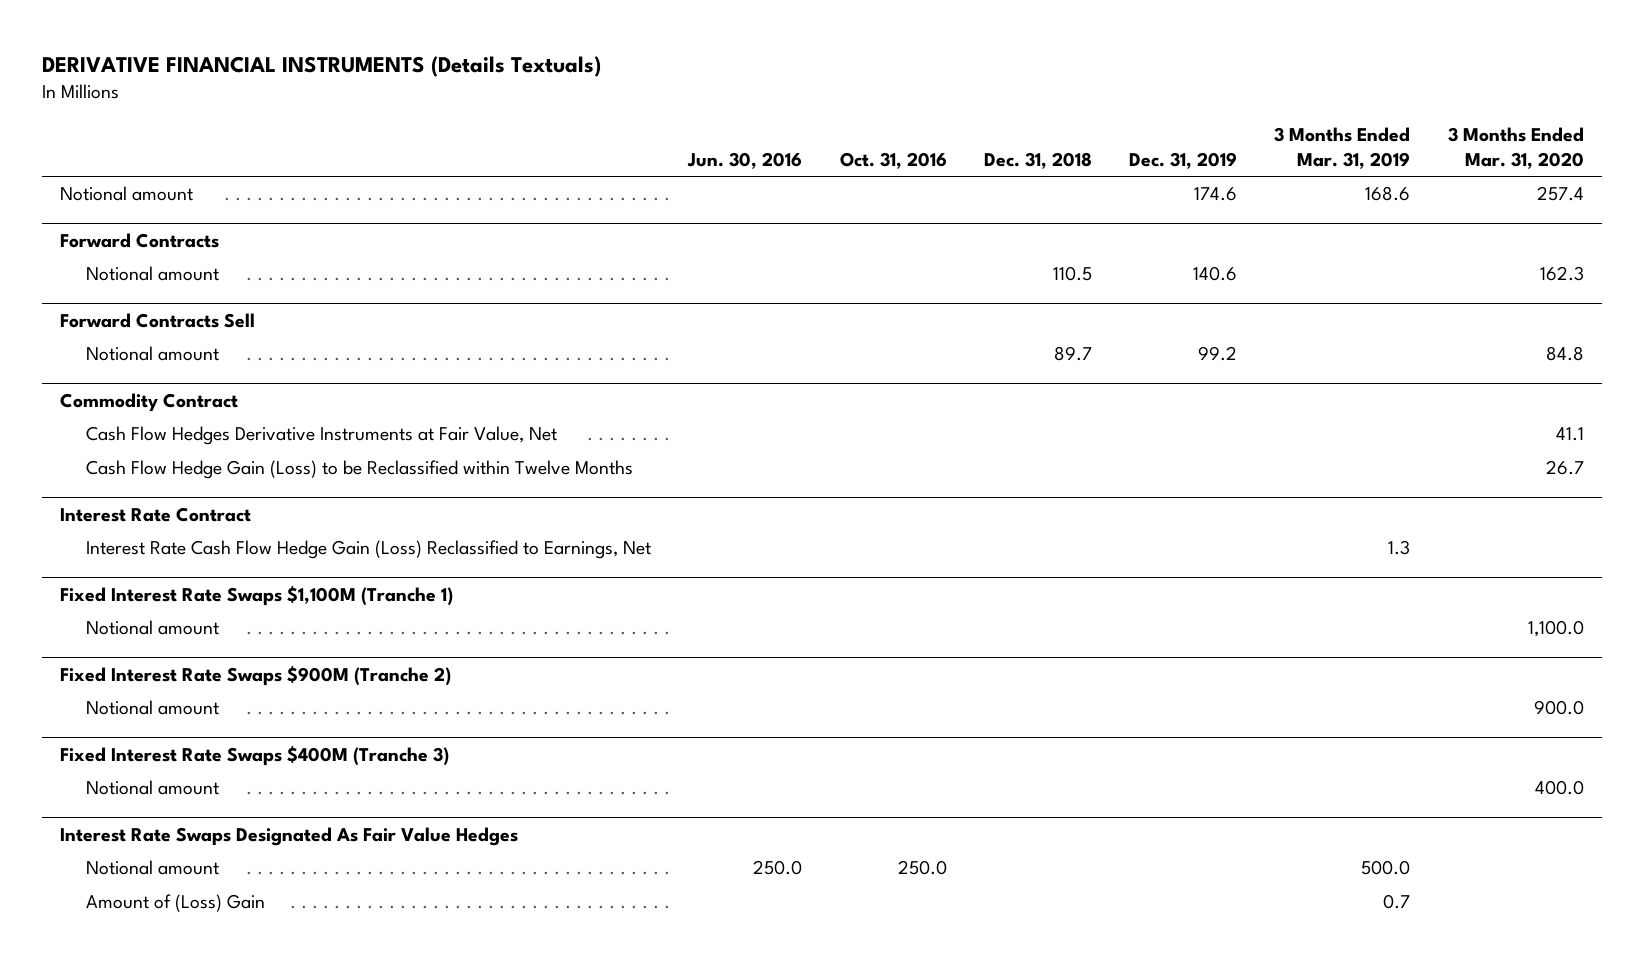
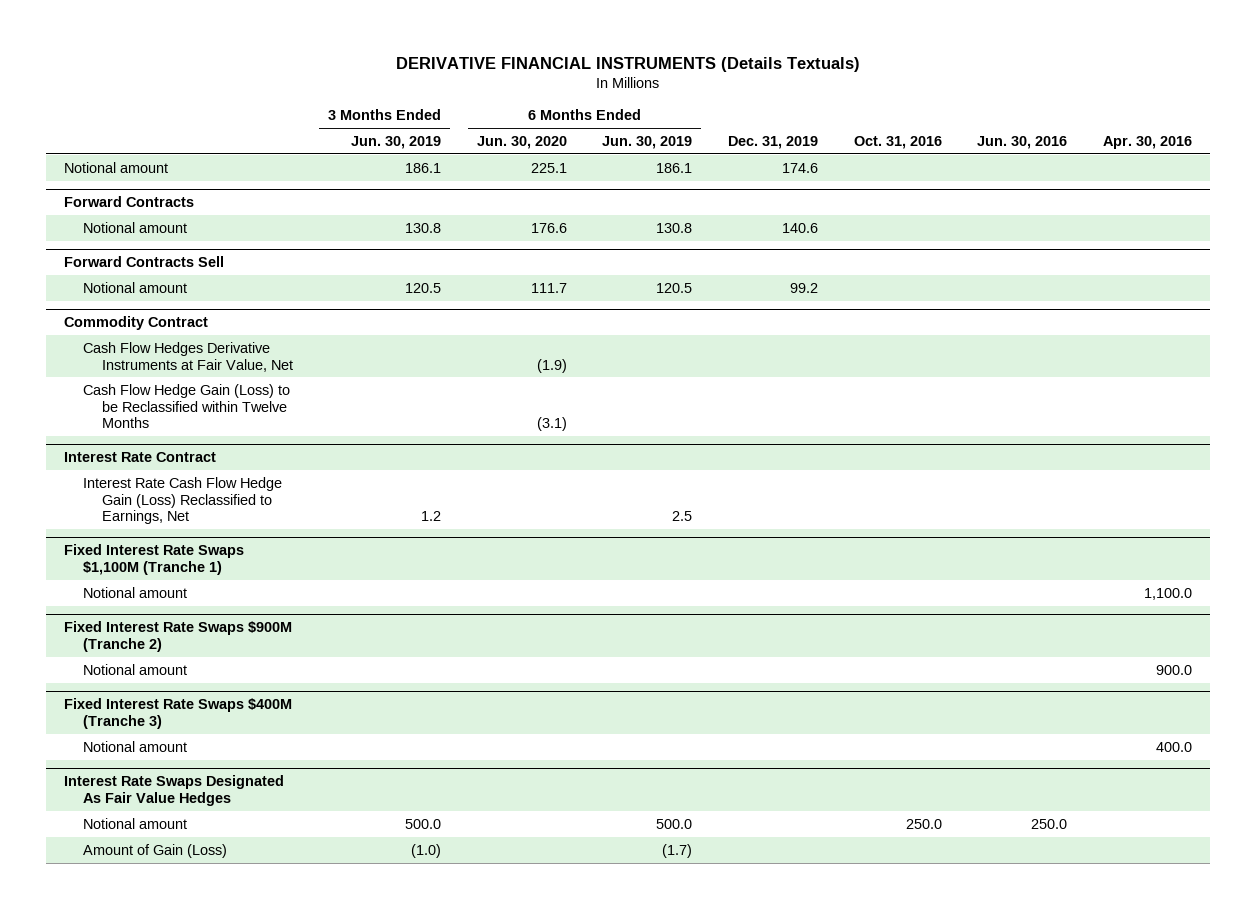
- | Jun. 30, 2016 | Oct. 31, 2016 | Dec. 31, 2018 | Dec. 31, 2019 | 3 Months Ended Mar. 31, 2019 | 3 Months Ended Mar. 31, 2020
+ | 3 Months Ended Jun. 30, 2019 | 6 Months Ended Jun. 30, 2020 | 6 Months Ended Jun. 30, 2019 | Dec. 31, 2019 | Oct. 31, 2016 | Jun. 30, 2016 | Apr. 30, 2016
@ Interest Rate Swaps Designated As Fair Value Hedges
- Amount of (Loss) Gain | | | | | 0.7 |
+ Amount of Gain (Loss) | (1.0) | | (1.7) | | | |

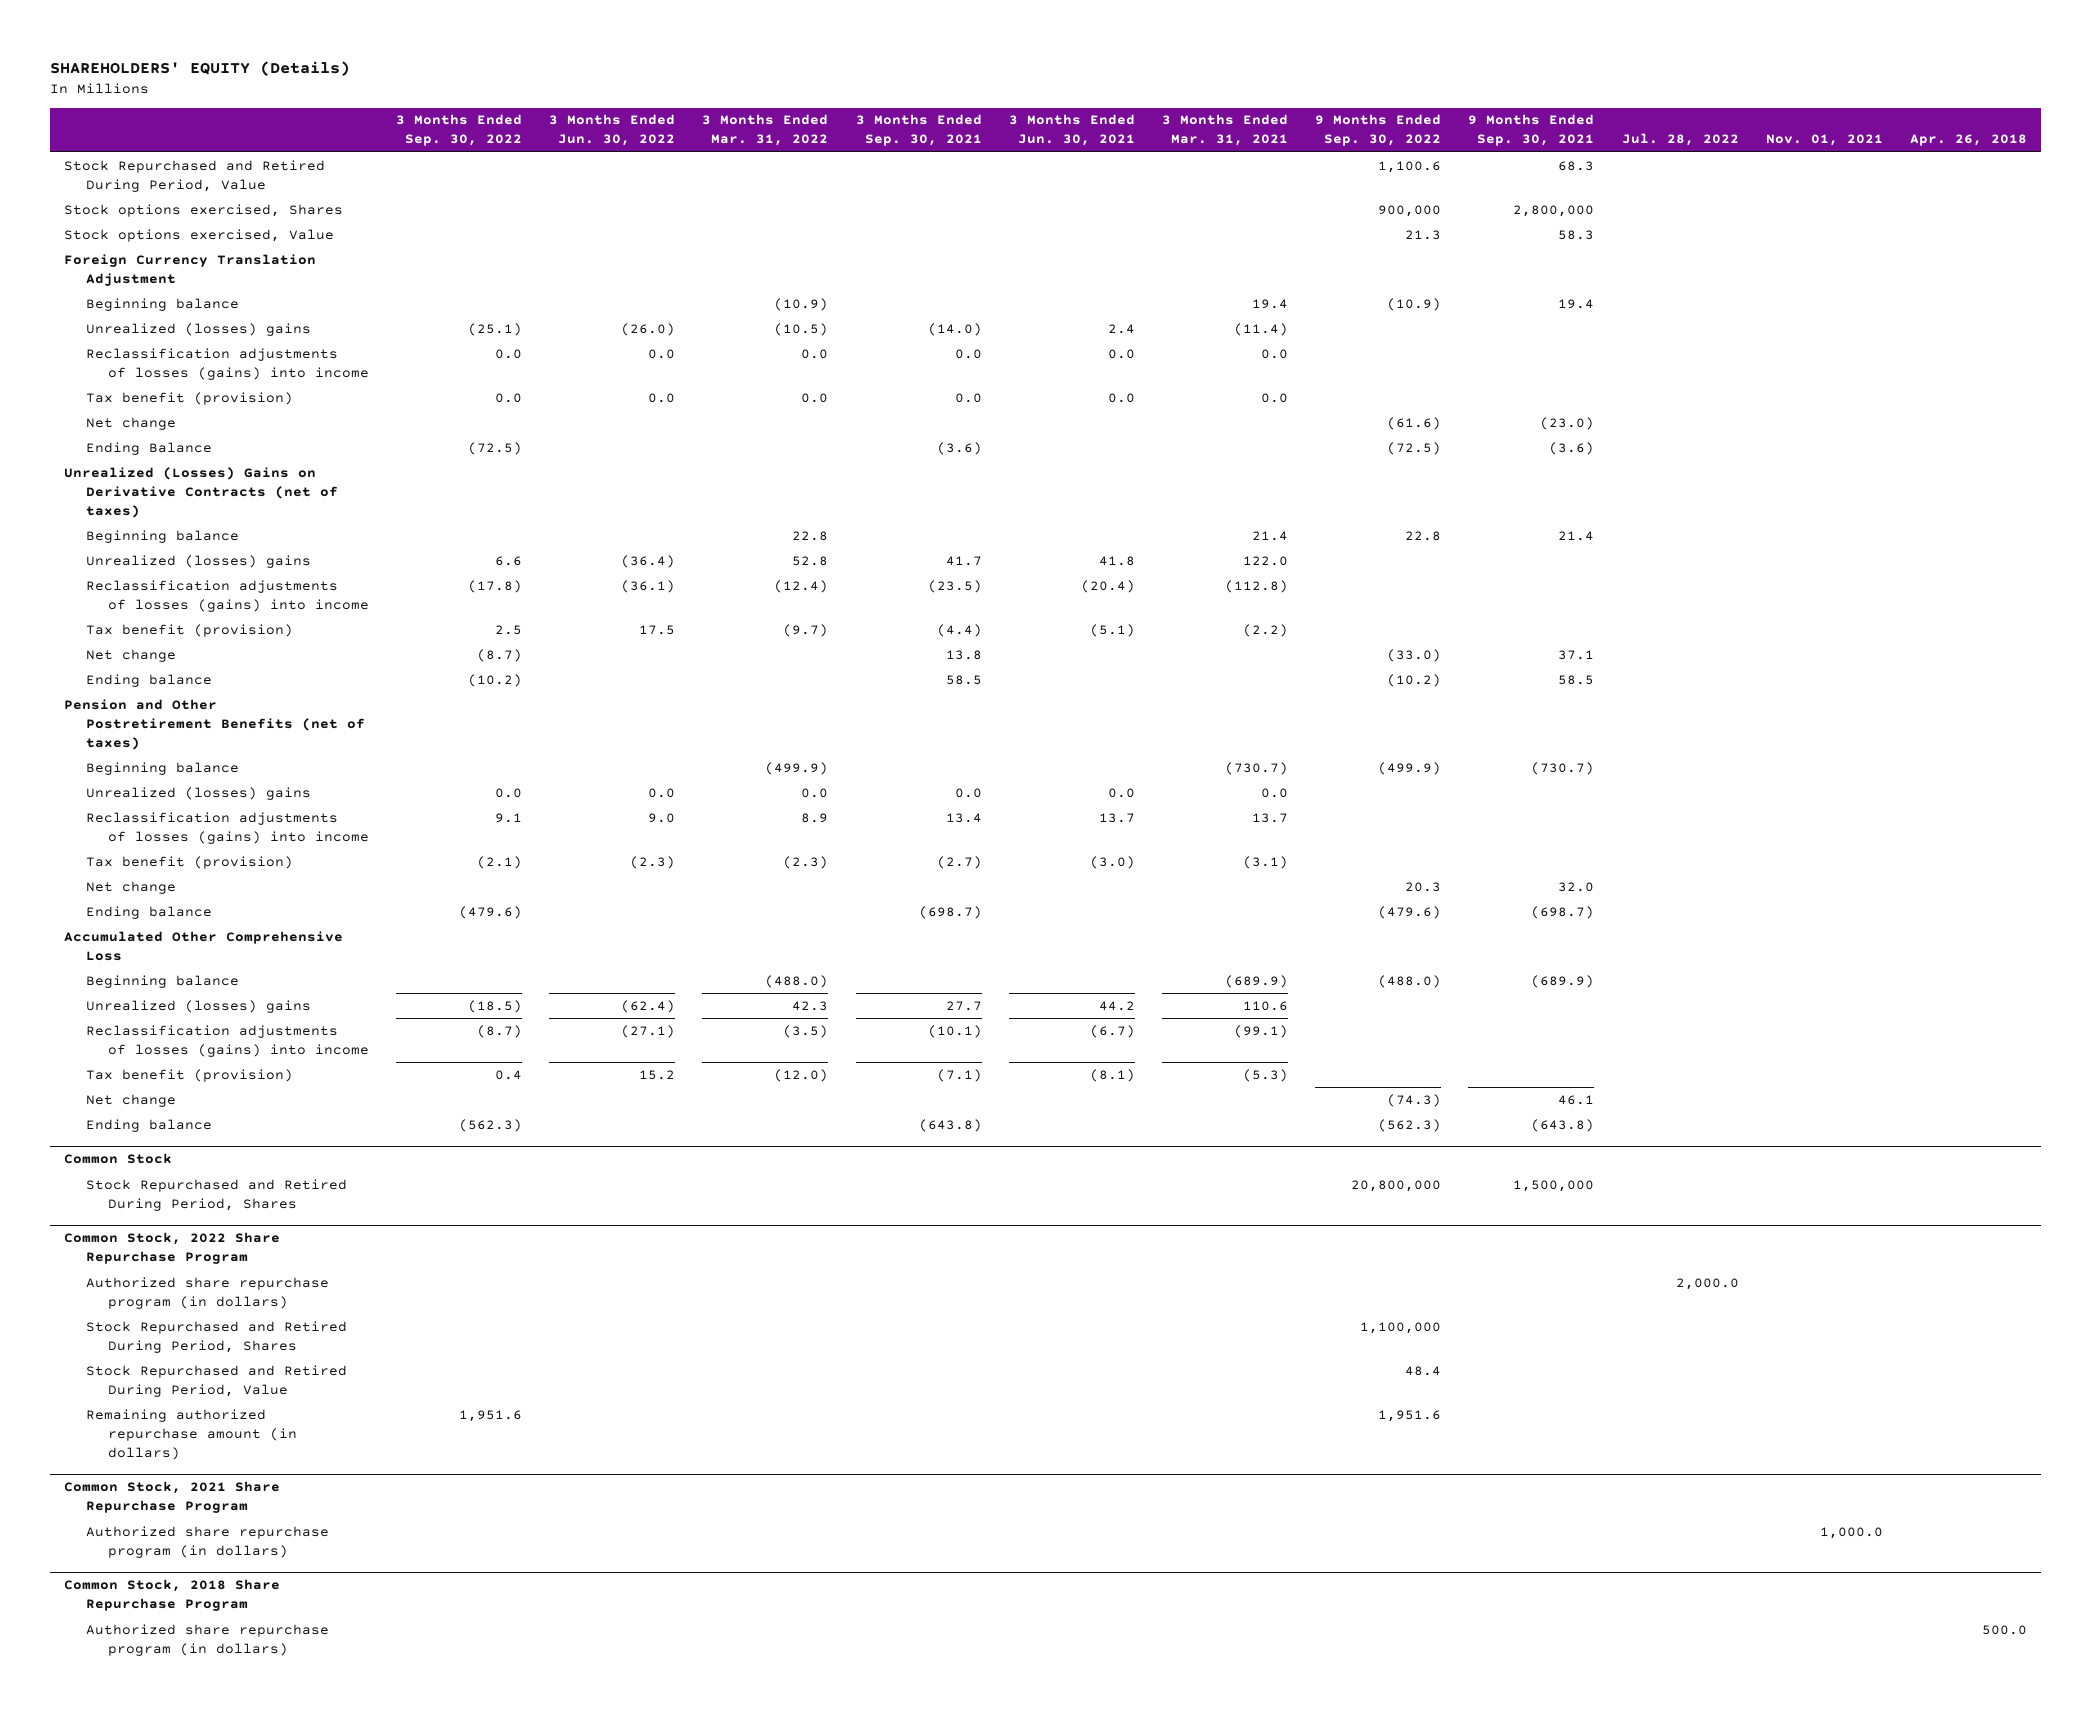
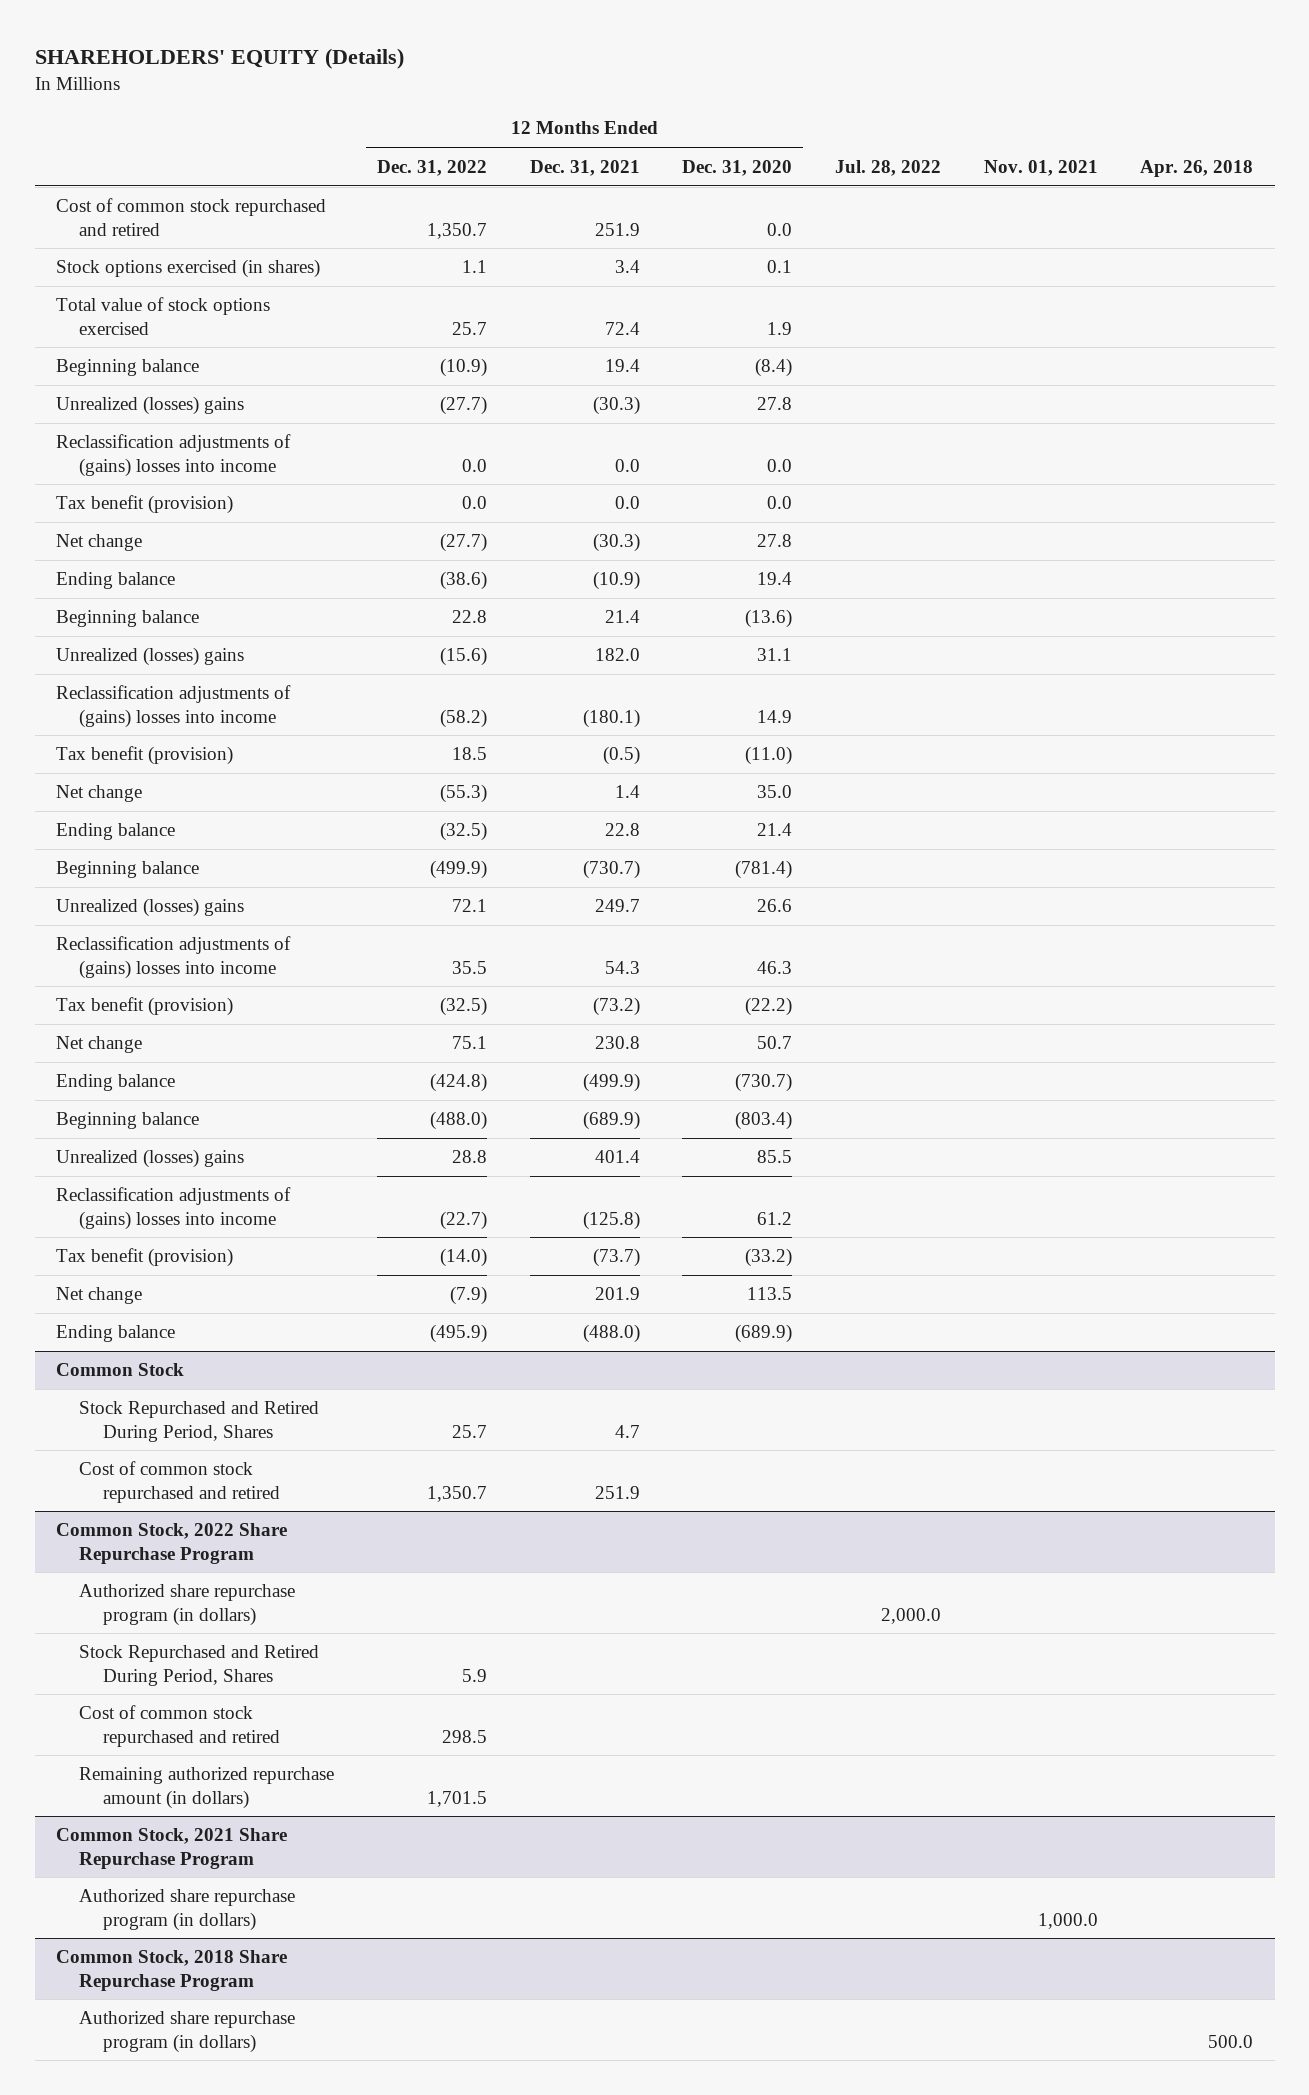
- | 3 Months Ended Sep. 30, 2022 | 3 Months Ended Jun. 30, 2022 | 3 Months Ended Mar. 31, 2022 | 3 Months Ended Sep. 30, 2021 | 3 Months Ended Jun. 30, 2021 | 3 Months Ended Mar. 31, 2021 | 9 Months Ended Sep. 30, 2022 | 9 Months Ended Sep. 30, 2021 | Jul. 28, 2022 | Nov. 01, 2021 | Apr. 26, 2018
+ | 12 Months Ended Dec. 31, 2022 | 12 Months Ended Dec. 31, 2021 | 12 Months Ended Dec. 31, 2020 | Jul. 28, 2022 | Nov. 01, 2021 | Apr. 26, 2018
- Stock Repurchased and Retired During Period, Value | | | | | | | 1,100.6 | 68.3 | | |
- Stock options exercised, Shares | | | | | | | 900,000 | 2,800,000 | | |
- Stock options exercised, Value | | | | | | | 21.3 | 58.3 | | |
- Foreign Currency Translation Adjustment
+ Cost of common stock repurchased and retired | 1,350.7 | 251.9 | 0.0 | | |
+ Stock options exercised (in shares) | 1.1 | 3.4 | 0.1 | | |
+ Total value of stock options exercised | 25.7 | 72.4 | 1.9 | | |
- Reclassification adjustments of losses (gains) into income | 0.0 | 0.0 | 0.0 | 0.0 | 0.0 | 0.0 | | | | |
+ Reclassification adjustments of (gains) losses into income | 0.0 | 0.0 | 0.0 | | |
- Ending Balance | (72.5) | | | (3.6) | | | (72.5) | (3.6) | | |
- Unrealized (Losses) Gains on Derivative Contracts (net of taxes)
+ Ending balance | (38.6) | (10.9) | 19.4 | | |
- Reclassification adjustments of losses (gains) into income | (17.8) | (36.1) | (12.4) | (23.5) | (20.4) | (112.8) | | | | |
+ Reclassification adjustments of (gains) losses into income | (58.2) | (180.1) | 14.9 | | |
- Pension and Other Postretirement Benefits (net of taxes)
- Reclassification adjustments of losses (gains) into income | 9.1 | 9.0 | 8.9 | 13.4 | 13.7 | 13.7 | | | | |
+ Reclassification adjustments of (gains) losses into income | 35.5 | 54.3 | 46.3 | | |
- Accumulated Other Comprehensive Loss
- Reclassification adjustments of losses (gains) into income | (8.7) | (27.1) | (3.5) | (10.1) | (6.7) | (99.1) | | | | |
+ Reclassification adjustments of (gains) losses into income | (22.7) | (125.8) | 61.2 | | |
@ Common Stock
+ Cost of common stock repurchased and retired | 1,350.7 | 251.9 | | | |
@ Common Stock, 2022 Share Repurchase Program
- Stock Repurchased and Retired During Period, Value | | | | | | | 48.4 | | | |
+ Cost of common stock repurchased and retired | 298.5 | | | | |

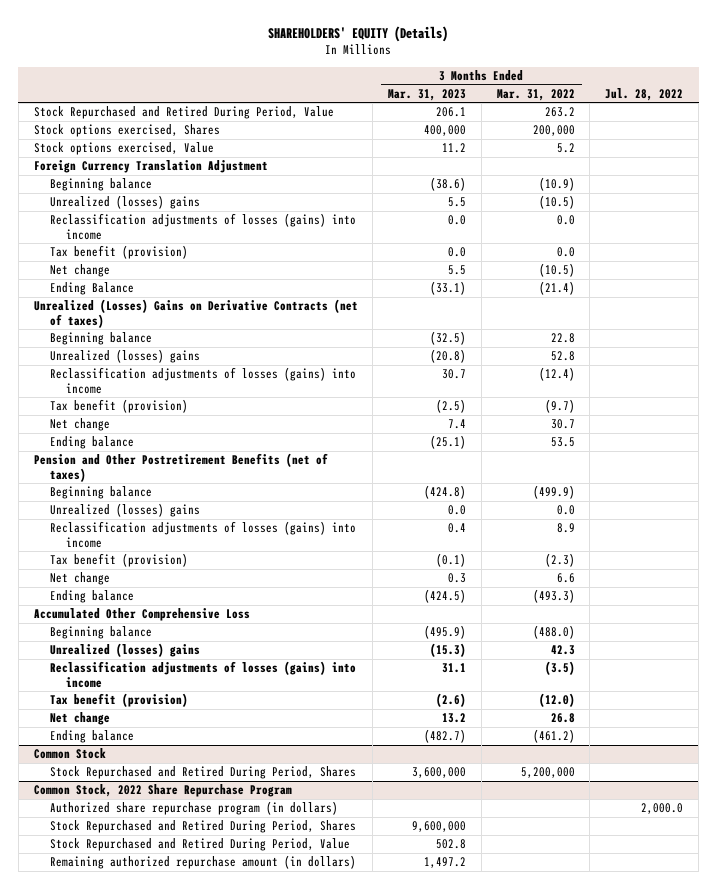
- | 12 Months Ended Dec. 31, 2022 | 12 Months Ended Dec. 31, 2021 | 12 Months Ended Dec. 31, 2020 | Jul. 28, 2022 | Nov. 01, 2021 | Apr. 26, 2018
+ | 3 Months Ended Mar. 31, 2023 | 3 Months Ended Mar. 31, 2022 | Jul. 28, 2022
- Cost of common stock repurchased and retired | 1,350.7 | 251.9 | 0.0 | | |
- Stock options exercised (in shares) | 1.1 | 3.4 | 0.1 | | |
- Total value of stock options exercised | 25.7 | 72.4 | 1.9 | | |
+ Stock Repurchased and Retired During Period, Value | 206.1 | 263.2 |
+ Stock options exercised, Shares | 400,000 | 200,000 |
+ Stock options exercised, Value | 11.2 | 5.2 |
+ Foreign Currency Translation Adjustment
- Reclassification adjustments of (gains) losses into income | 0.0 | 0.0 | 0.0 | | |
+ Reclassification adjustments of losses (gains) into income | 0.0 | 0.0 |
- Ending balance | (38.6) | (10.9) | 19.4 | | |
+ Ending Balance | (33.1) | (21.4) |
+ Unrealized (Losses) Gains on Derivative Contracts (net of taxes)
- Reclassification adjustments of (gains) losses into income | (58.2) | (180.1) | 14.9 | | |
+ Reclassification adjustments of losses (gains) into income | 30.7 | (12.4) |
+ Pension and Other Postretirement Benefits (net of taxes)
- Reclassification adjustments of (gains) losses into income | 35.5 | 54.3 | 46.3 | | |
+ Reclassification adjustments of losses (gains) into income | 0.4 | 8.9 |
+ Accumulated Other Comprehensive Loss
- Reclassification adjustments of (gains) losses into income | (22.7) | (125.8) | 61.2 | | |
+ Reclassification adjustments of losses (gains) into income | 31.1 | (3.5) |
@ Common Stock
- Cost of common stock repurchased and retired | 1,350.7 | 251.9 | | | |
@ Common Stock, 2022 Share Repurchase Program
- Cost of common stock repurchased and retired | 298.5 | | | | |
+ Stock Repurchased and Retired During Period, Value | 502.8 | |
- Common Stock, 2021 Share Repurchase Program
- Authorized share repurchase program (in dollars) | | | | | 1,000.0 |
- Common Stock, 2018 Share Repurchase Program
- Authorized share repurchase program (in dollars) | | | | | | 500.0

